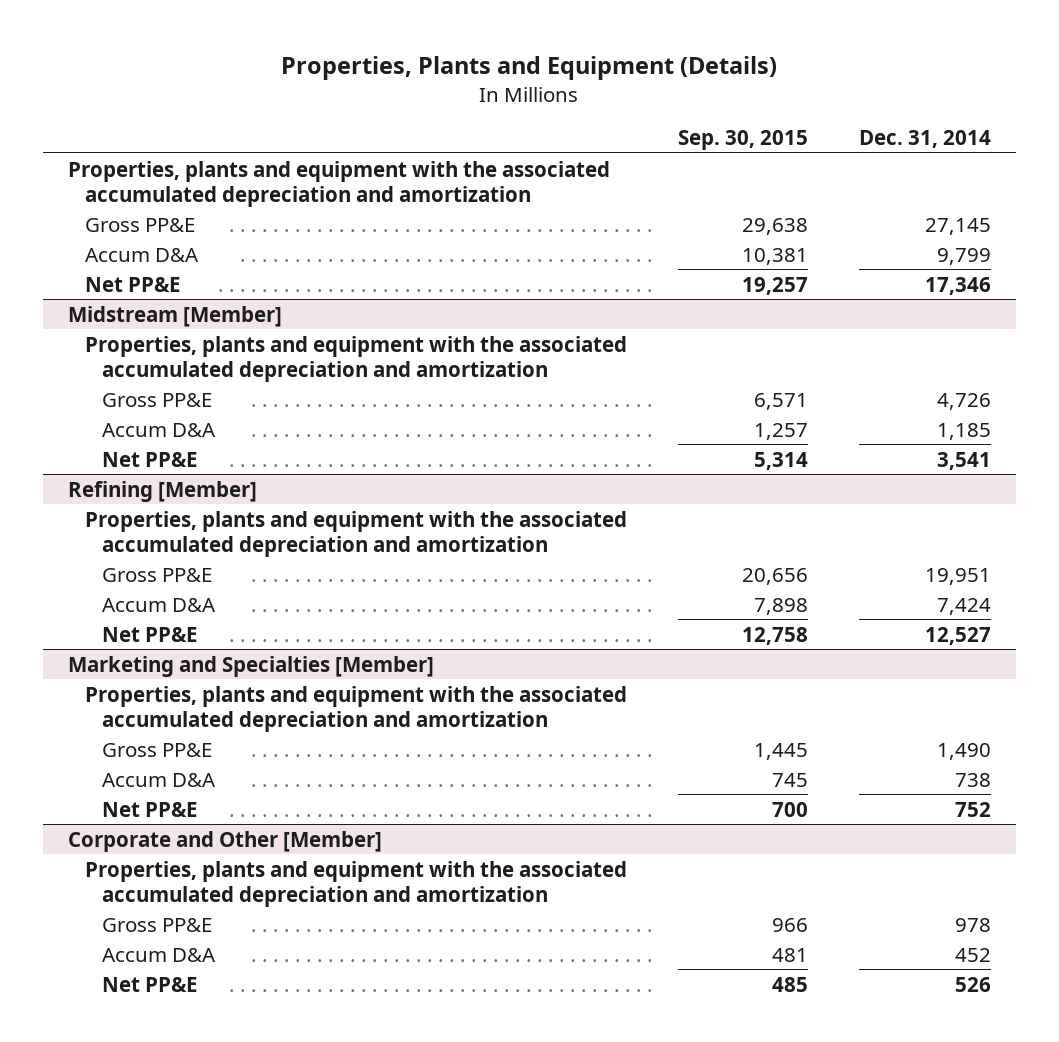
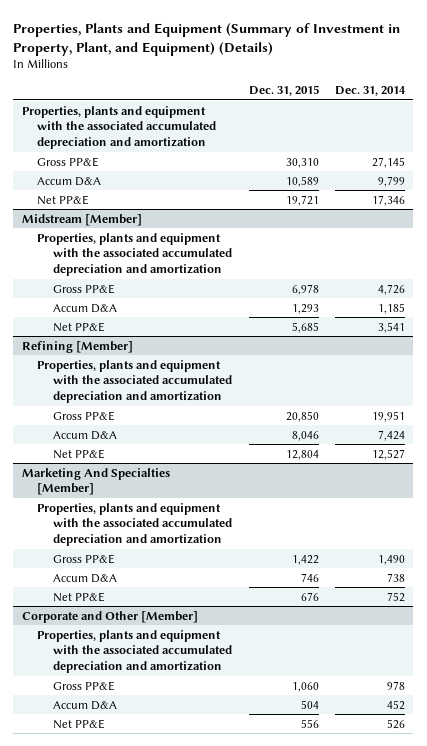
- Properties, Plants and Equipment (Details)
+ Properties, Plants and Equipment (Summary of Investment in Property, Plant, and Equipment) (Details)
- | Sep. 30, 2015 | Dec. 31, 2014
+ | Dec. 31, 2015 | Dec. 31, 2014
- Marketing and Specialties [Member]
+ Marketing And Specialties [Member]

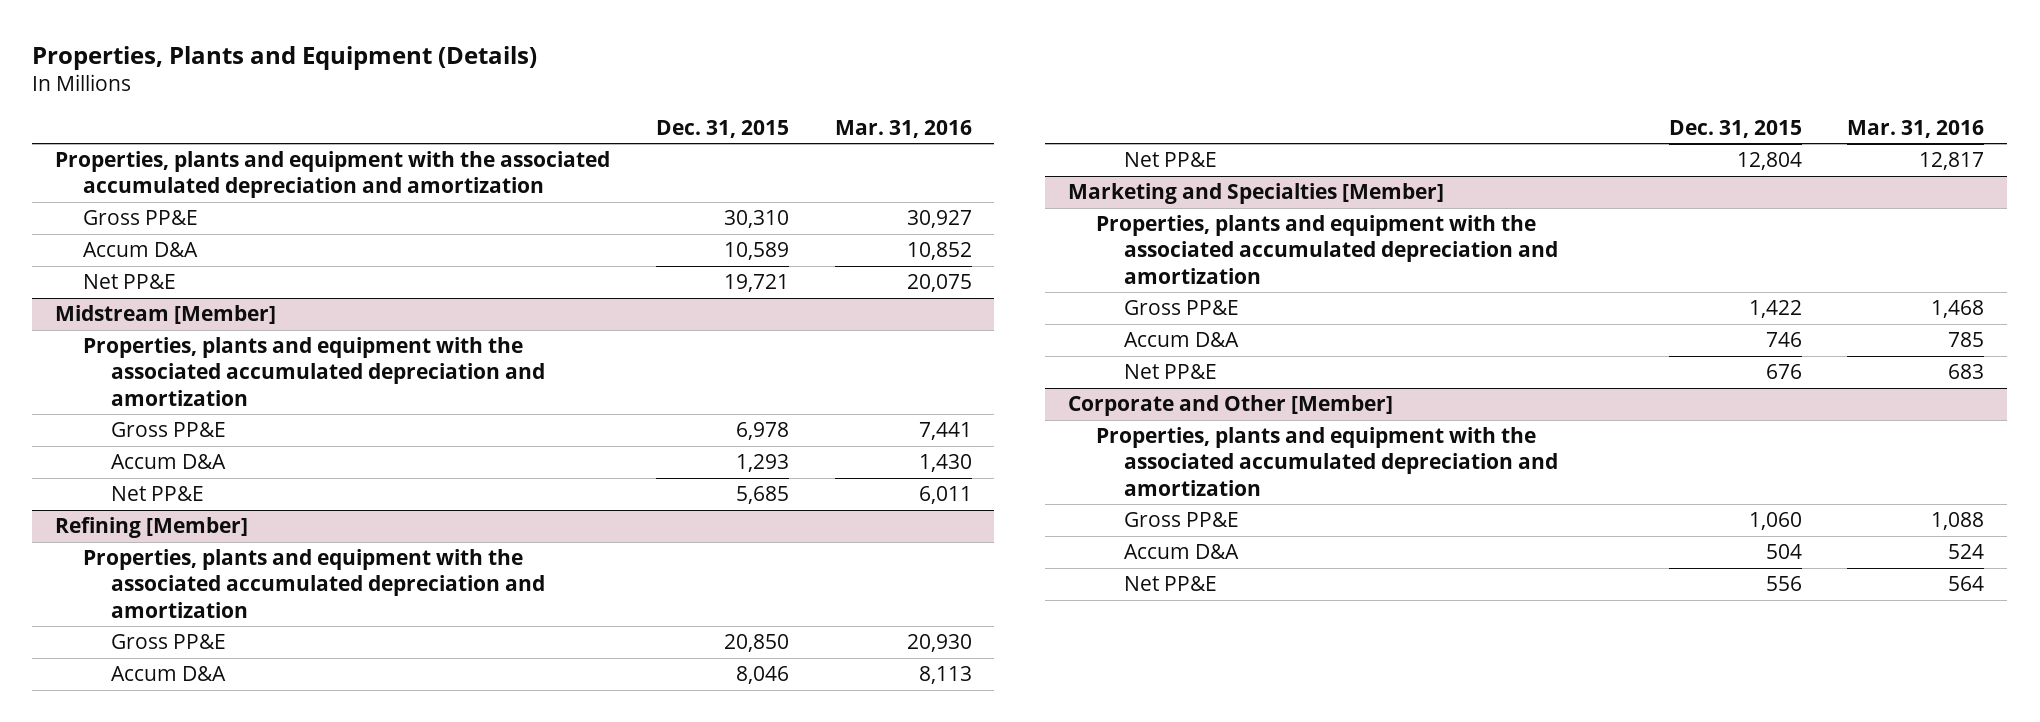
- Properties, Plants and Equipment (Summary of Investment in Property, Plant, and Equipment) (Details)
+ Properties, Plants and Equipment (Details)
- | Dec. 31, 2015 | Dec. 31, 2014
+ | Dec. 31, 2015 | Mar. 31, 2016
- Marketing And Specialties [Member]
+ Marketing and Specialties [Member]

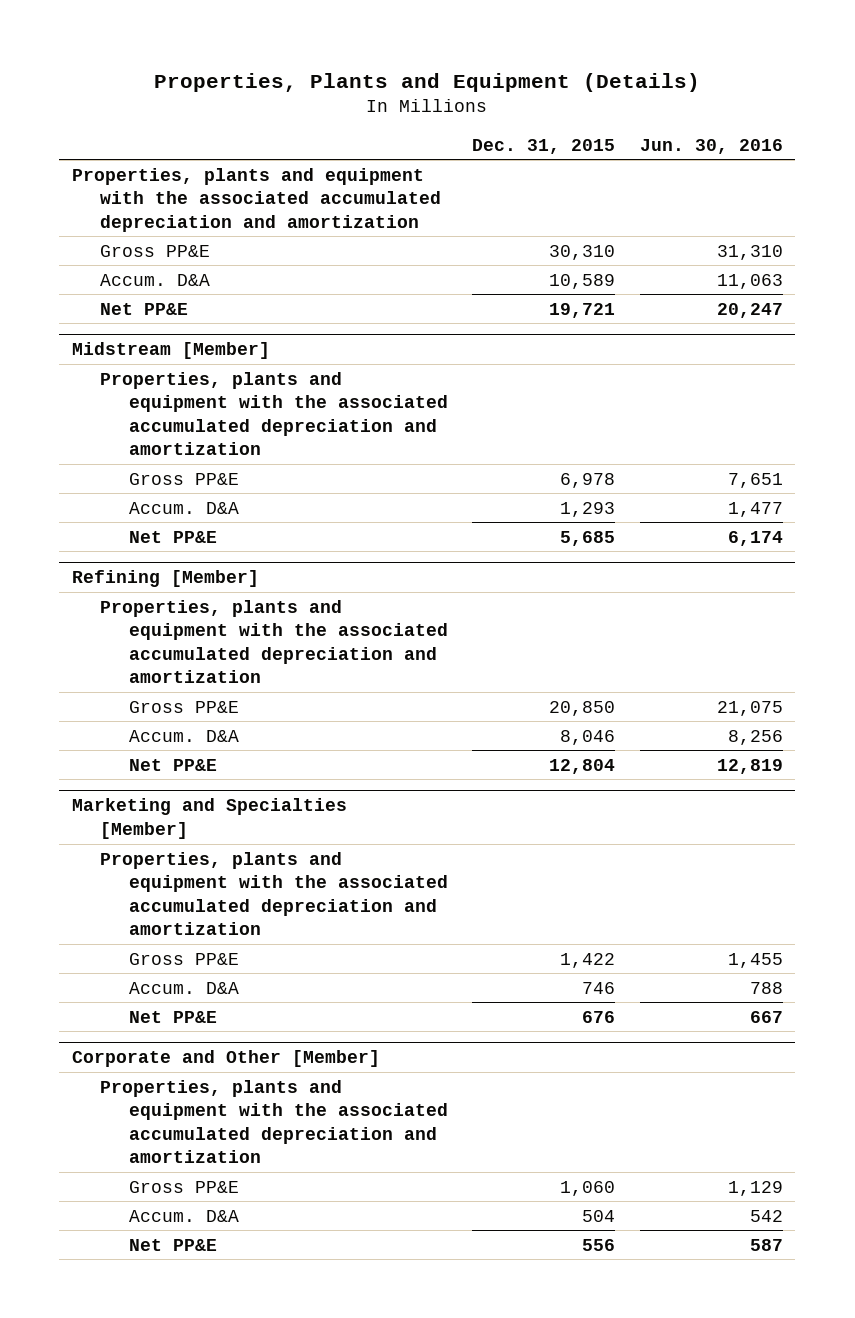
- | Dec. 31, 2015 | Mar. 31, 2016
+ | Dec. 31, 2015 | Jun. 30, 2016
- Accum D&A | 10,589 | 10,852
+ Accum. D&A | 10,589 | 11,063
@ Midstream [Member]
- Accum D&A | 1,293 | 1,430
+ Accum. D&A | 1,293 | 1,477
@ Refining [Member]
- Accum D&A | 8,046 | 8,113
+ Accum. D&A | 8,046 | 8,256
@ Marketing and Specialties [Member]
- Accum D&A | 746 | 785
+ Accum. D&A | 746 | 788
@ Corporate and Other [Member]
- Accum D&A | 504 | 524
+ Accum. D&A | 504 | 542

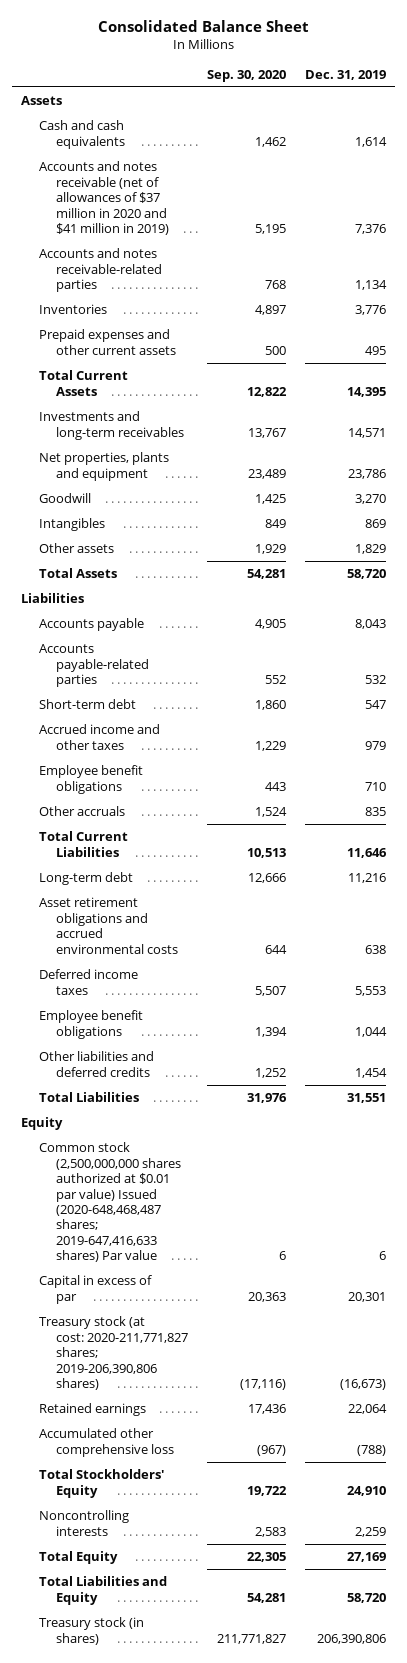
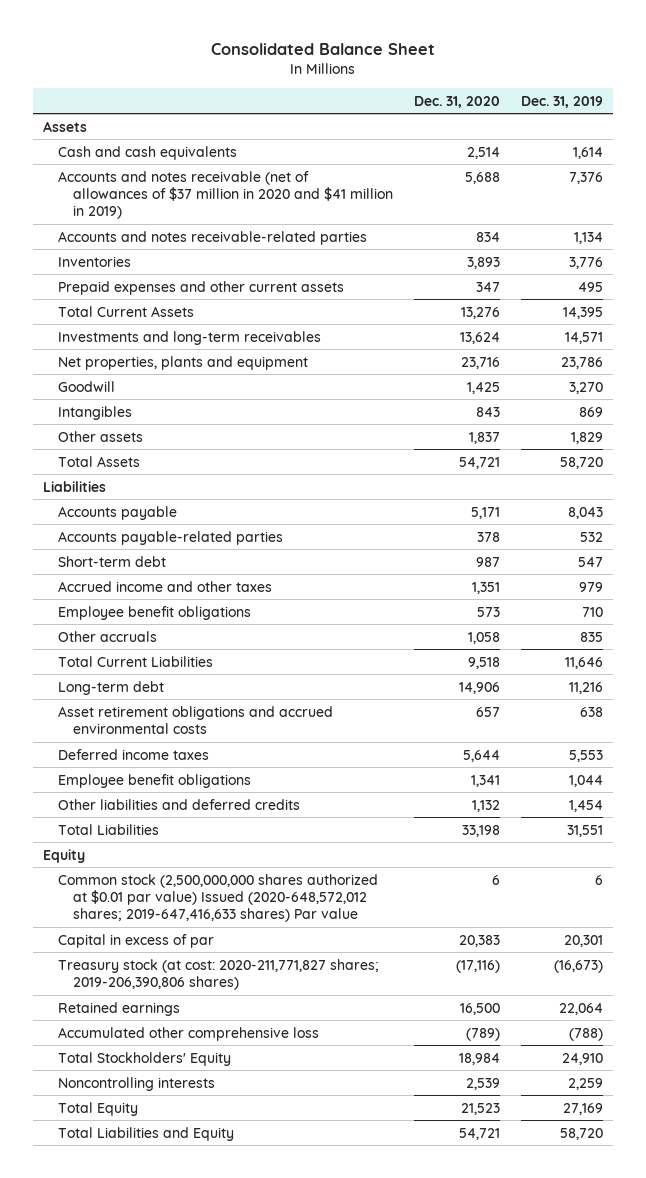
- | Sep. 30, 2020 | Dec. 31, 2019
+ | Dec. 31, 2020 | Dec. 31, 2019
- Common stock (2,500,000,000 shares authorized at $0.01 par value) Issued (2020-648,468,487 shares; 2019-647,416,633 shares) Par value | 6 | 6
+ Common stock (2,500,000,000 shares authorized at $0.01 par value) Issued (2020-648,572,012 shares; 2019-647,416,633 shares) Par value | 6 | 6
- Treasury stock (in shares) | 211,771,827 | 206,390,806

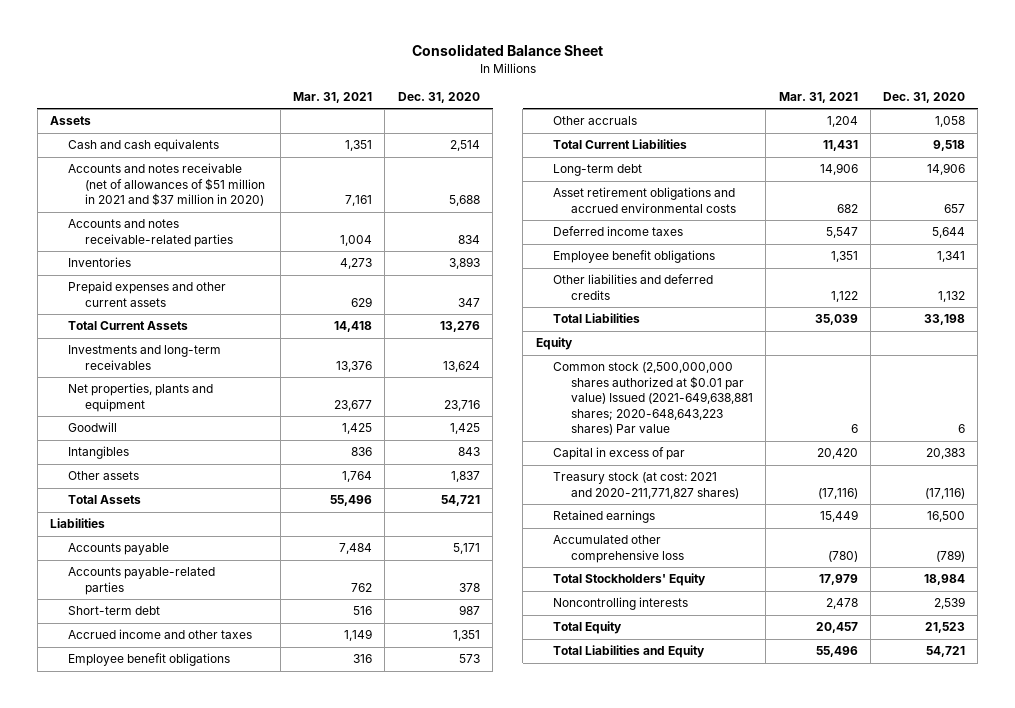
- | Dec. 31, 2020 | Dec. 31, 2019
+ | Mar. 31, 2021 | Dec. 31, 2020
- Accounts and notes receivable (net of allowances of $37 million in 2020 and $41 million in 2019) | 5,688 | 7,376
+ Accounts and notes receivable (net of allowances of $51 million in 2021 and $37 million in 2020) | 7,161 | 5,688
- Common stock (2,500,000,000 shares authorized at $0.01 par value) Issued (2020-648,572,012 shares; 2019-647,416,633 shares) Par value | 6 | 6
+ Common stock (2,500,000,000 shares authorized at $0.01 par value) Issued (2021-649,638,881 shares; 2020-648,643,223 shares) Par value | 6 | 6
- Treasury stock (at cost: 2020-211,771,827 shares; 2019-206,390,806 shares) | (17,116) | (16,673)
+ Treasury stock (at cost: 2021 and 2020-211,771,827 shares) | (17,116) | (17,116)

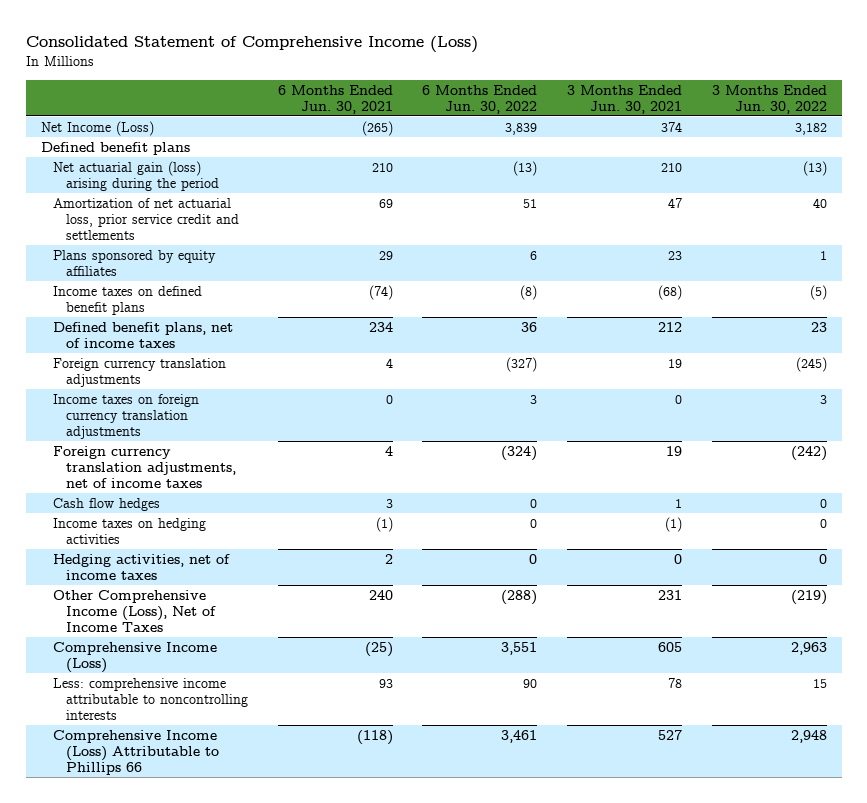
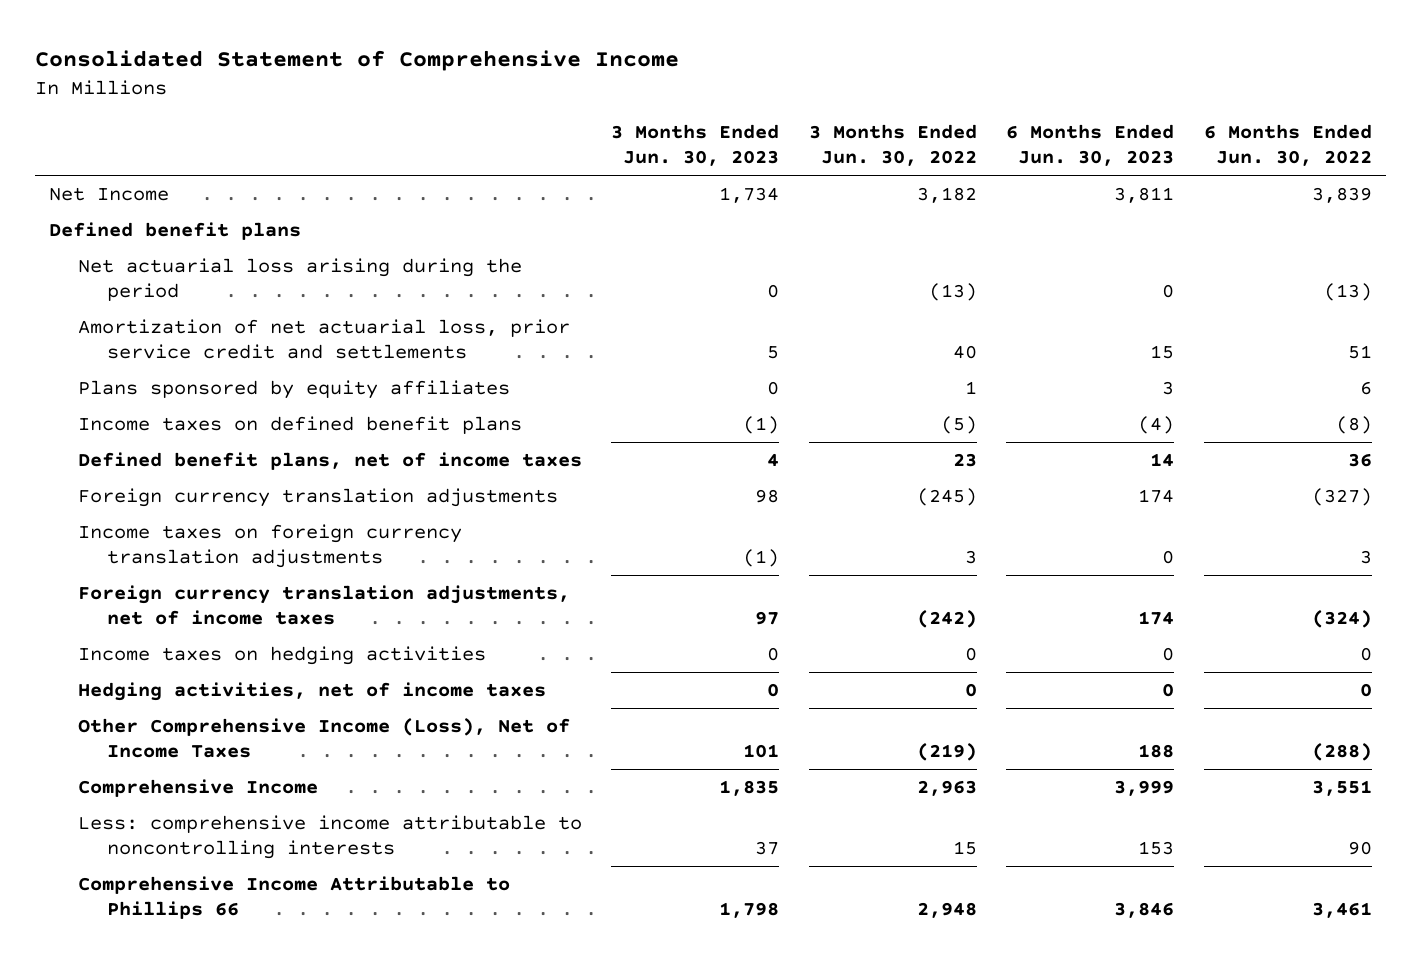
- Consolidated Statement of Comprehensive Income (Loss)
+ Consolidated Statement of Comprehensive Income
- | 6 Months Ended Jun. 30, 2021 | 6 Months Ended Jun. 30, 2022 | 3 Months Ended Jun. 30, 2021 | 3 Months Ended Jun. 30, 2022
+ | 3 Months Ended Jun. 30, 2023 | 3 Months Ended Jun. 30, 2022 | 6 Months Ended Jun. 30, 2023 | 6 Months Ended Jun. 30, 2022
- Net Income (Loss) | (265) | 3,839 | 374 | 3,182
+ Net Income | 1,734 | 3,182 | 3,811 | 3,839
- Net actuarial gain (loss) arising during the period | 210 | (13) | 210 | (13)
+ Net actuarial loss arising during the period | 0 | (13) | 0 | (13)
- Cash flow hedges | 3 | 0 | 1 | 0
- Comprehensive Income (Loss) | (25) | 3,551 | 605 | 2,963
+ Comprehensive Income | 1,835 | 2,963 | 3,999 | 3,551
- Comprehensive Income (Loss) Attributable to Phillips 66 | (118) | 3,461 | 527 | 2,948
+ Comprehensive Income Attributable to Phillips 66 | 1,798 | 2,948 | 3,846 | 3,461

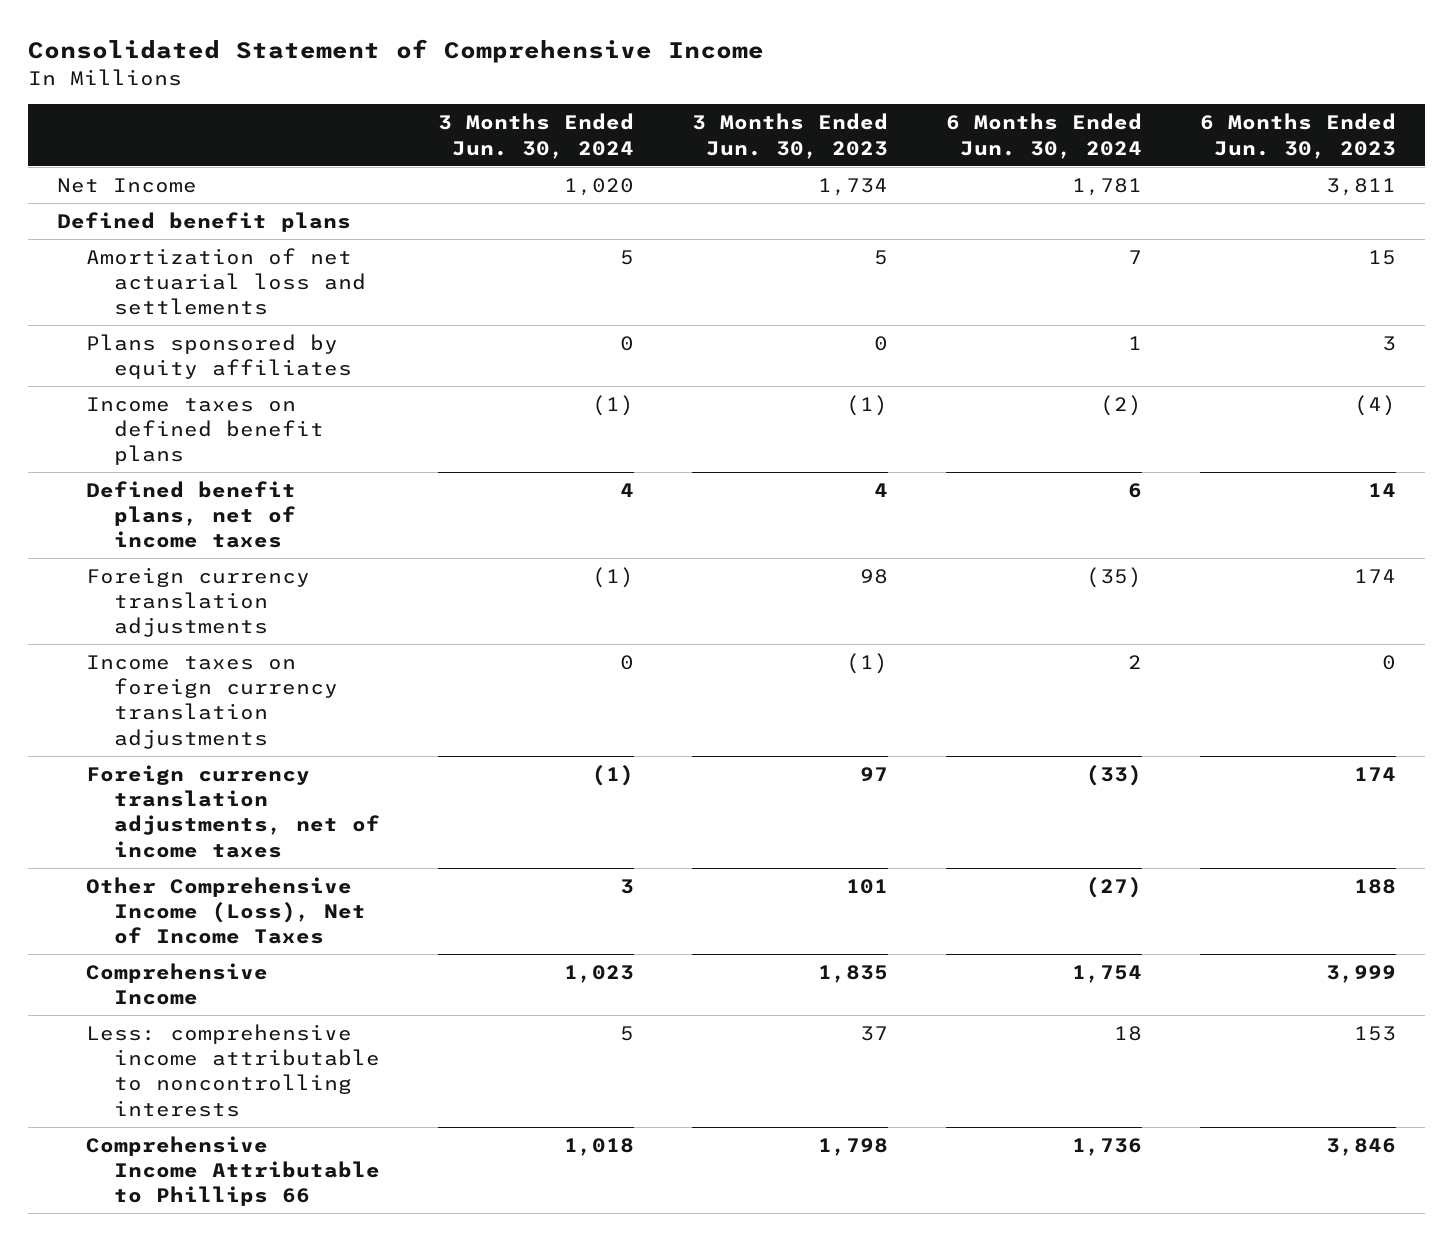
- | 3 Months Ended Jun. 30, 2023 | 3 Months Ended Jun. 30, 2022 | 6 Months Ended Jun. 30, 2023 | 6 Months Ended Jun. 30, 2022
+ | 3 Months Ended Jun. 30, 2024 | 3 Months Ended Jun. 30, 2023 | 6 Months Ended Jun. 30, 2024 | 6 Months Ended Jun. 30, 2023
- Net actuarial loss arising during the period | 0 | (13) | 0 | (13)
- Amortization of net actuarial loss, prior service credit and settlements | 5 | 40 | 15 | 51
+ Amortization of net actuarial loss and settlements | 5 | 5 | 7 | 15
- Income taxes on hedging activities | 0 | 0 | 0 | 0
- Hedging activities, net of income taxes | 0 | 0 | 0 | 0

